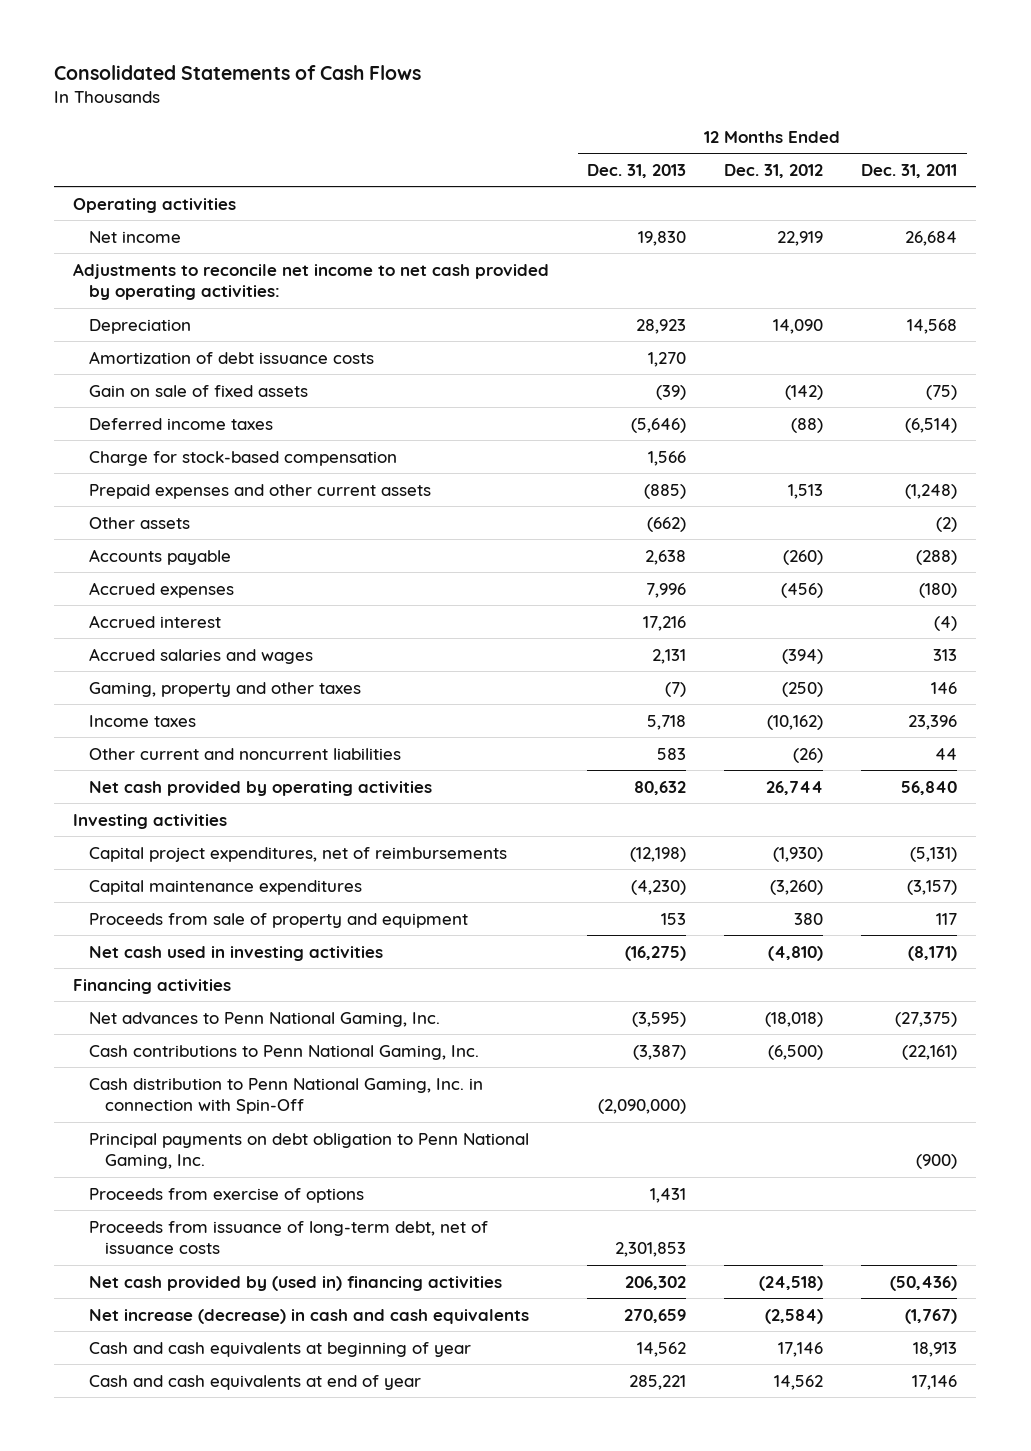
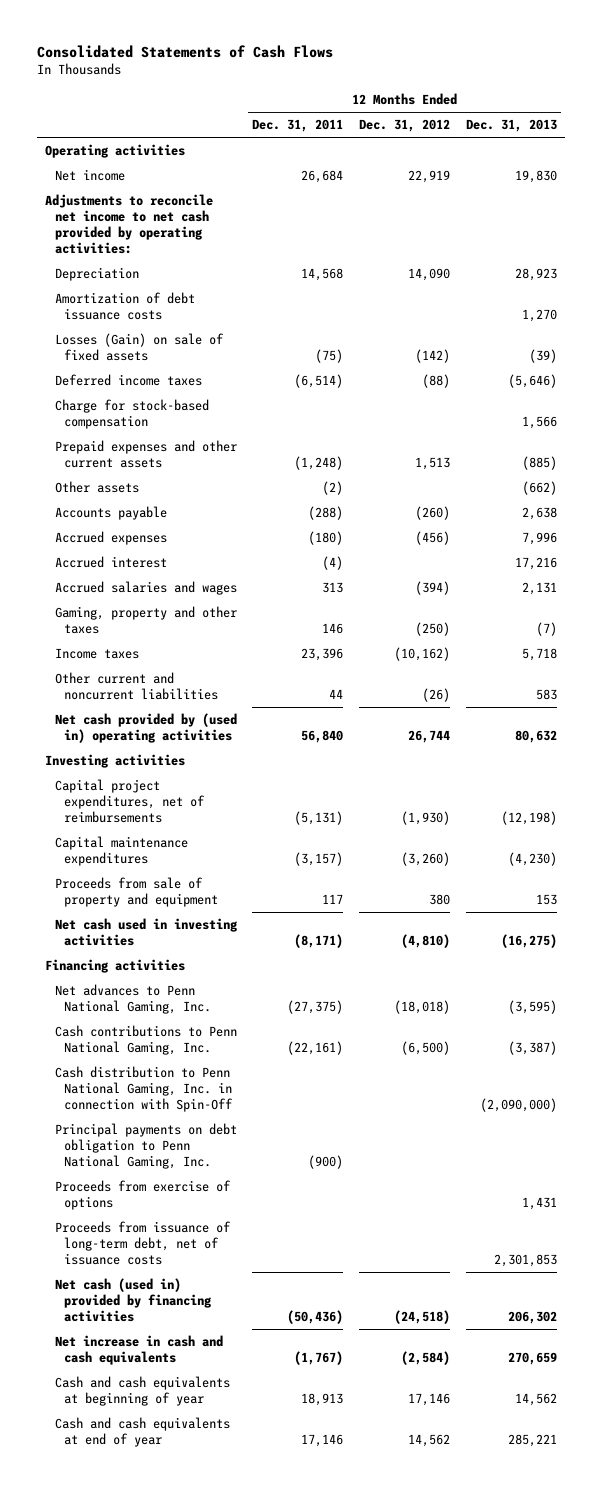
- | 12 Months Ended Dec. 31, 2013 | 12 Months Ended Dec. 31, 2012 | 12 Months Ended Dec. 31, 2011
+ | 12 Months Ended Dec. 31, 2011 | 12 Months Ended Dec. 31, 2012 | 12 Months Ended Dec. 31, 2013
- Gain on sale of fixed assets | (39) | (142) | (75)
+ Losses (Gain) on sale of fixed assets | (75) | (142) | (39)
- Net cash provided by operating activities | 80,632 | 26,744 | 56,840
+ Net cash provided by (used in) operating activities | 56,840 | 26,744 | 80,632
- Net cash provided by (used in) financing activities | 206,302 | (24,518) | (50,436)
- Net increase (decrease) in cash and cash equivalents | 270,659 | (2,584) | (1,767)
+ Net cash (used in) provided by financing activities | (50,436) | (24,518) | 206,302
+ Net increase in cash and cash equivalents | (1,767) | (2,584) | 270,659

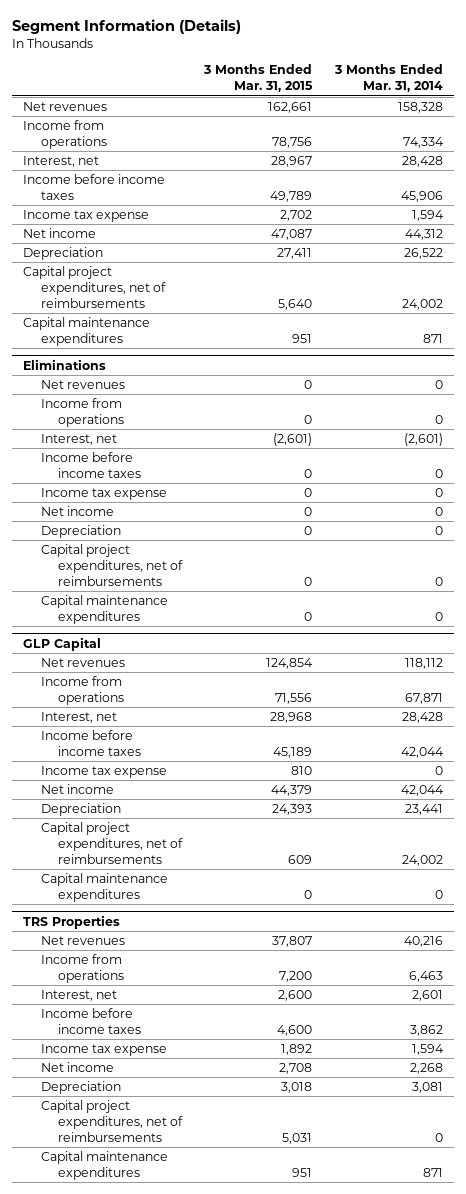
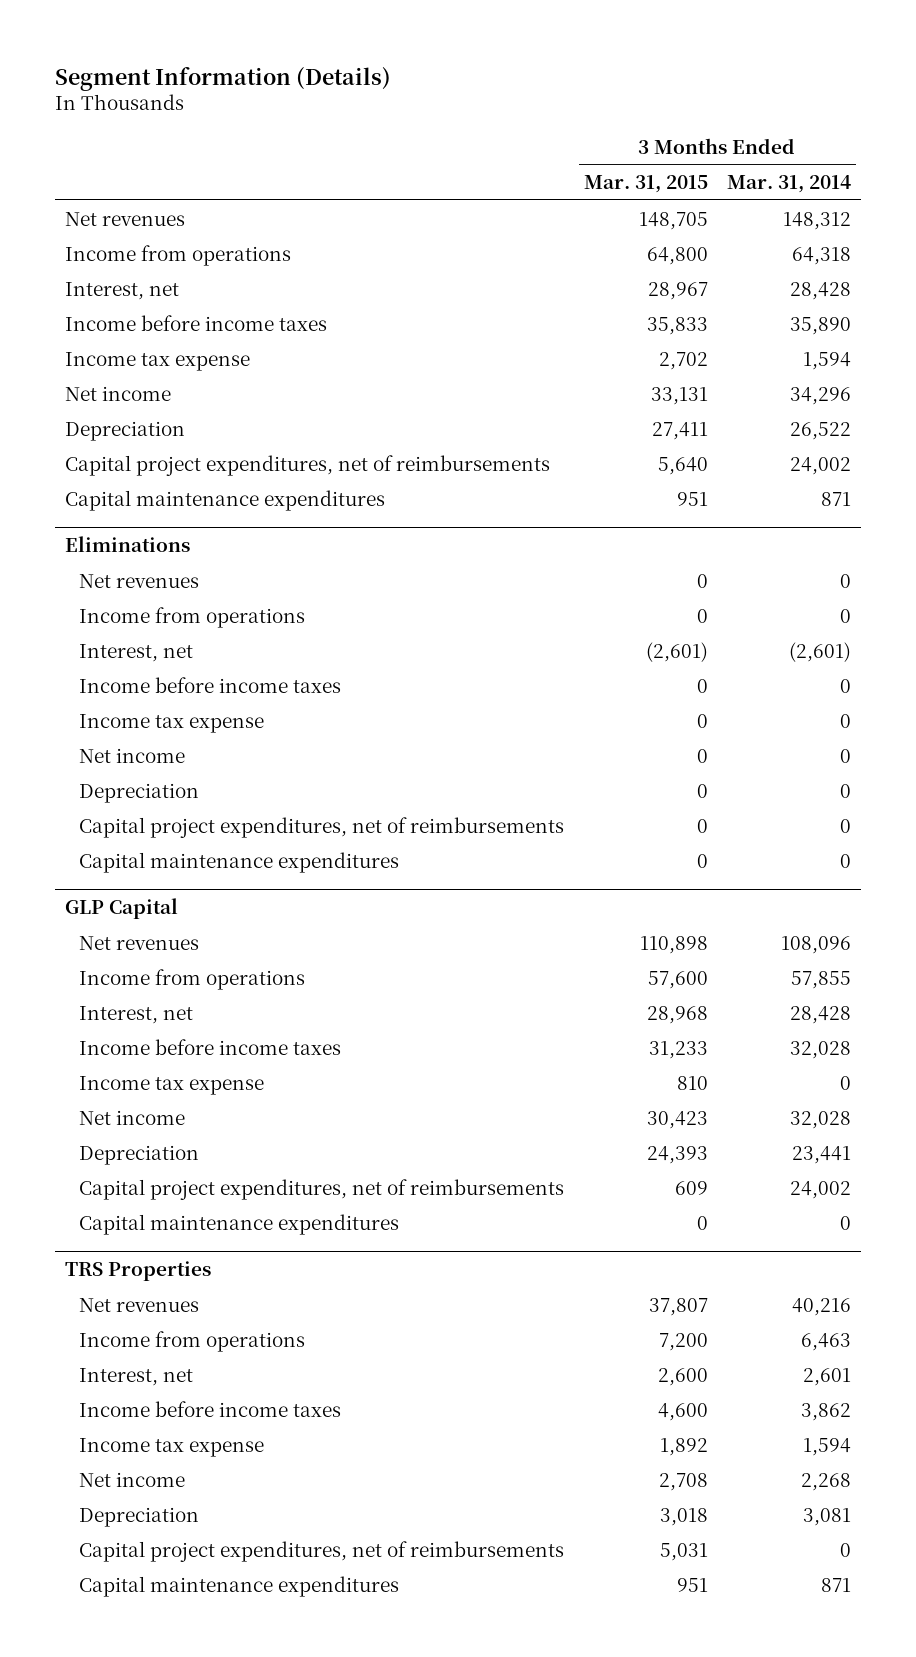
- Net revenues | 162,661 | 158,328
- Income from operations | 78,756 | 74,334
+ Net revenues | 148,705 | 148,312
+ Income from operations | 64,800 | 64,318
- Income before income taxes | 49,789 | 45,906
+ Income before income taxes | 35,833 | 35,890
- Net income | 47,087 | 44,312
+ Net income | 33,131 | 34,296
@ GLP Capital
- Net revenues | 124,854 | 118,112
- Income from operations | 71,556 | 67,871
+ Net revenues | 110,898 | 108,096
+ Income from operations | 57,600 | 57,855
- Income before income taxes | 45,189 | 42,044
+ Income before income taxes | 31,233 | 32,028
- Net income | 44,379 | 42,044
+ Net income | 30,423 | 32,028

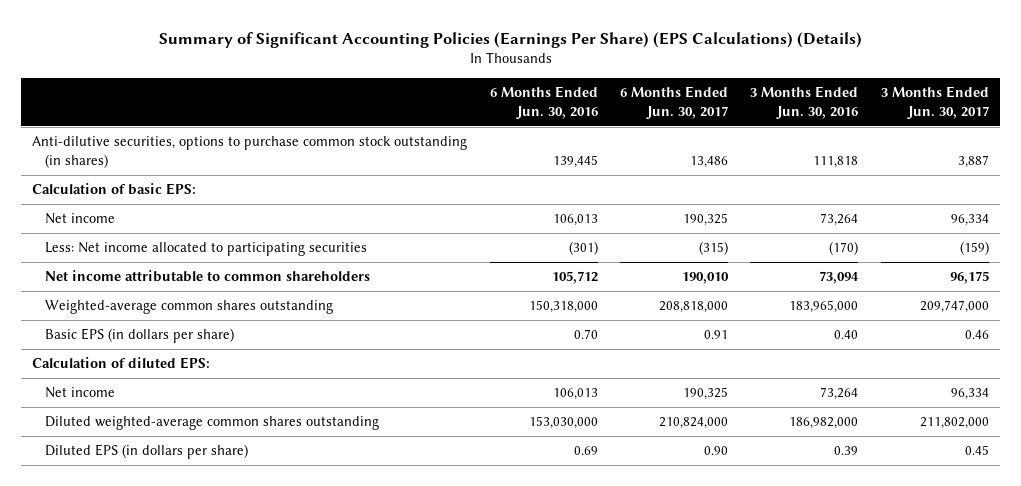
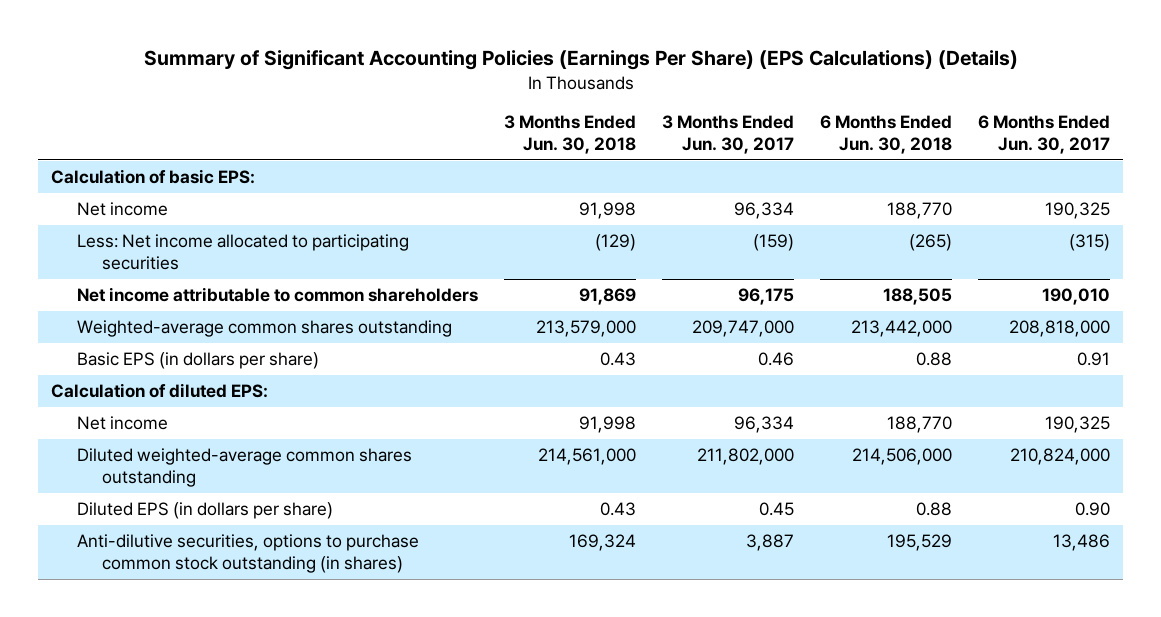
- | 6 Months Ended Jun. 30, 2016 | 6 Months Ended Jun. 30, 2017 | 3 Months Ended Jun. 30, 2016 | 3 Months Ended Jun. 30, 2017
+ | 3 Months Ended Jun. 30, 2018 | 3 Months Ended Jun. 30, 2017 | 6 Months Ended Jun. 30, 2018 | 6 Months Ended Jun. 30, 2017
moved down: Anti-dilutive securities, options to purchase common stock outstanding (in shares) | 169,324 | 3,887 | 195,529 | 13,486

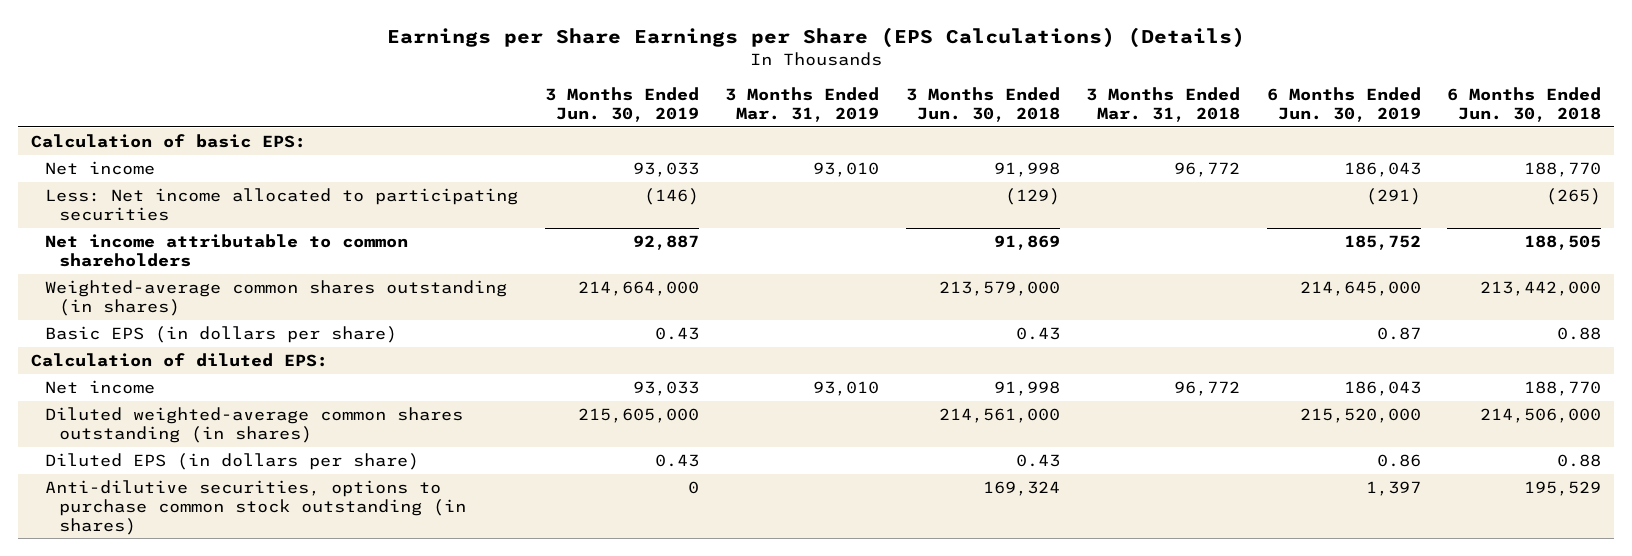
- Summary of Significant Accounting Policies (Earnings Per Share) (EPS Calculations) (Details)
+ Earnings per Share Earnings per Share (EPS Calculations) (Details)
- | 3 Months Ended Jun. 30, 2018 | 3 Months Ended Jun. 30, 2017 | 6 Months Ended Jun. 30, 2018 | 6 Months Ended Jun. 30, 2017
+ | 3 Months Ended Jun. 30, 2019 | 3 Months Ended Mar. 31, 2019 | 3 Months Ended Jun. 30, 2018 | 3 Months Ended Mar. 31, 2018 | 6 Months Ended Jun. 30, 2019 | 6 Months Ended Jun. 30, 2018
- Weighted-average common shares outstanding | 213,579,000 | 209,747,000 | 213,442,000 | 208,818,000
+ Weighted-average common shares outstanding (in shares) | 214,664,000 | | 213,579,000 | | 214,645,000 | 213,442,000
- Diluted weighted-average common shares outstanding | 214,561,000 | 211,802,000 | 214,506,000 | 210,824,000
+ Diluted weighted-average common shares outstanding (in shares) | 215,605,000 | | 214,561,000 | | 215,520,000 | 214,506,000

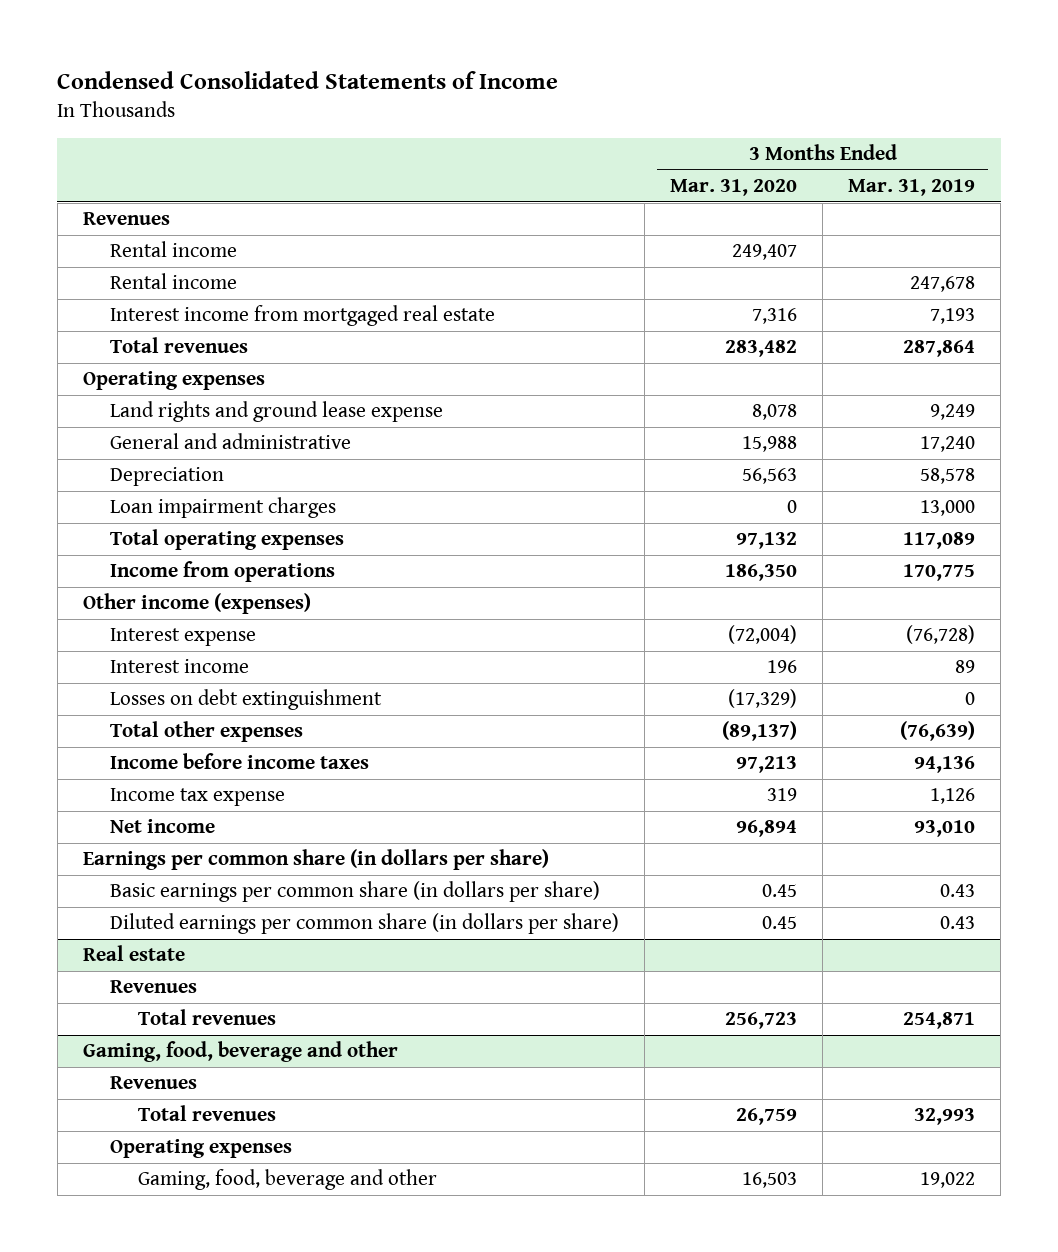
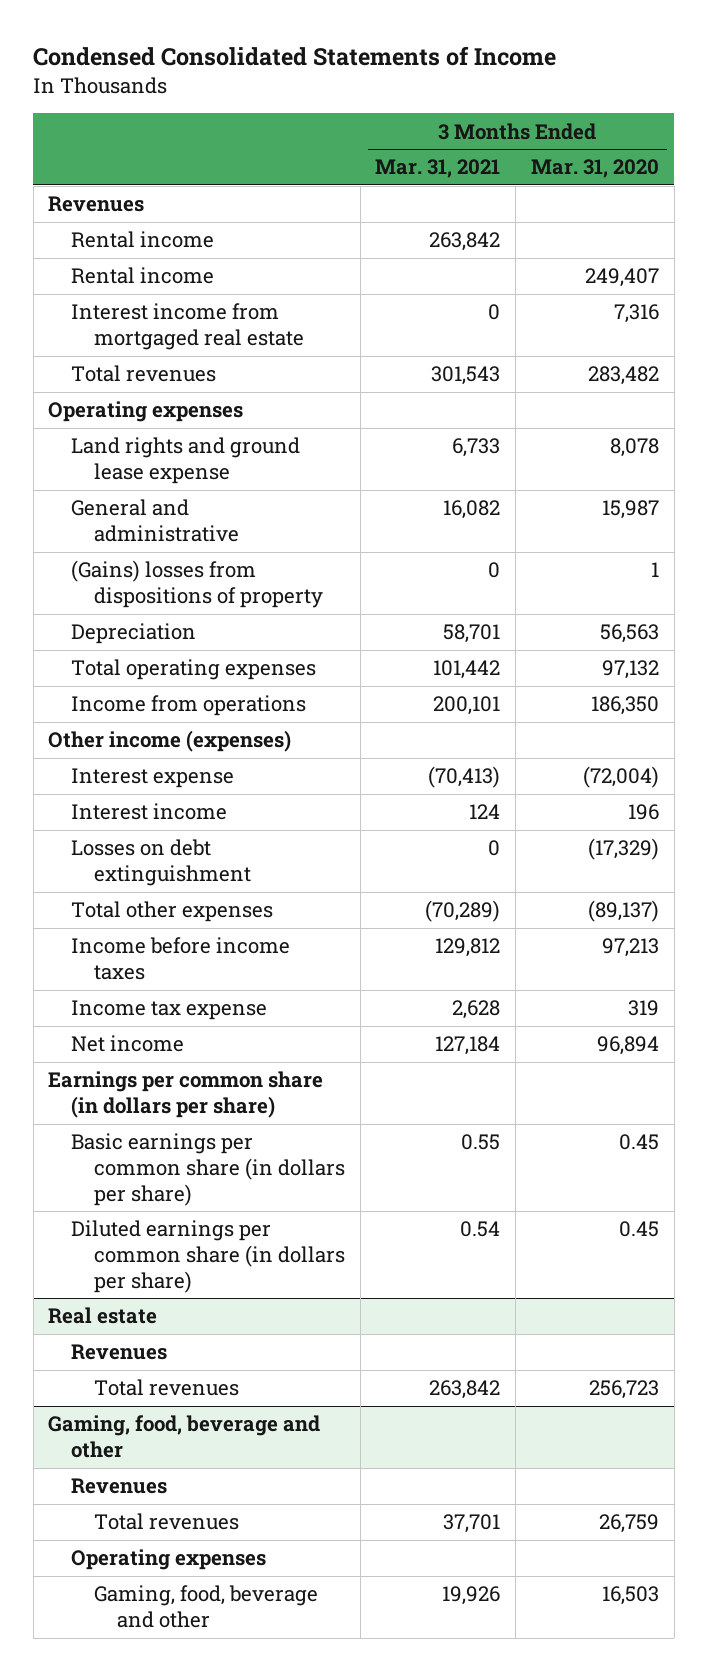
- | 3 Months Ended Mar. 31, 2020 | 3 Months Ended Mar. 31, 2019
+ | 3 Months Ended Mar. 31, 2021 | 3 Months Ended Mar. 31, 2020
moved down: Rental income | | 249,407
- General and administrative | 15,988 | 17,240
+ General and administrative | 16,082 | 15,987
+ (Gains) losses from dispositions of property | 0 | 1
- Loan impairment charges | 0 | 13,000

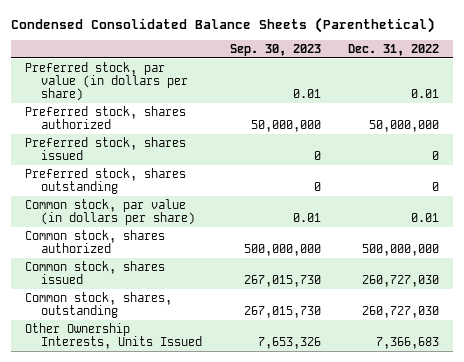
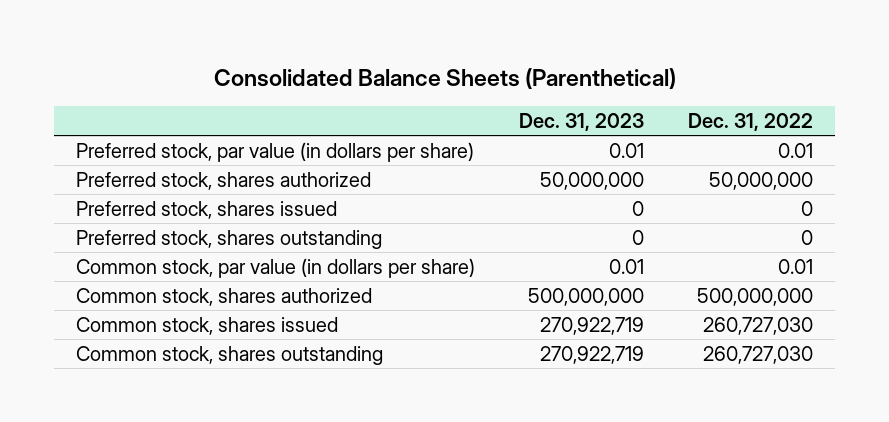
- Condensed Consolidated Balance Sheets (Parenthetical)
+ Consolidated Balance Sheets (Parenthetical)
- | Sep. 30, 2023 | Dec. 31, 2022
+ | Dec. 31, 2023 | Dec. 31, 2022
- Common stock, shares, outstanding | 267,015,730 | 260,727,030
- Other Ownership Interests, Units Issued | 7,653,326 | 7,366,683
+ Common stock, shares outstanding | 270,922,719 | 260,727,030

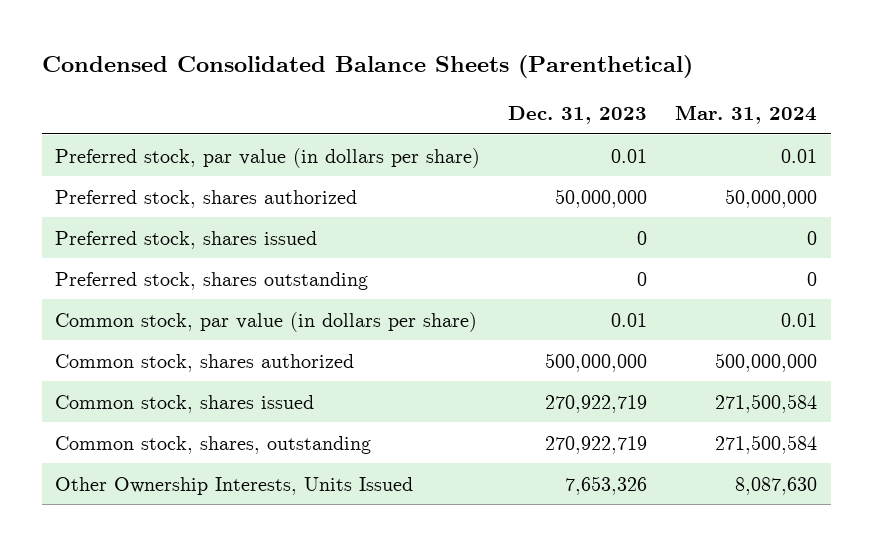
- Consolidated Balance Sheets (Parenthetical)
+ Condensed Consolidated Balance Sheets (Parenthetical)
- | Dec. 31, 2023 | Dec. 31, 2022
+ | Dec. 31, 2023 | Mar. 31, 2024
- Common stock, shares outstanding | 270,922,719 | 260,727,030
+ Common stock, shares, outstanding | 270,922,719 | 271,500,584
+ Other Ownership Interests, Units Issued | 7,653,326 | 8,087,630

